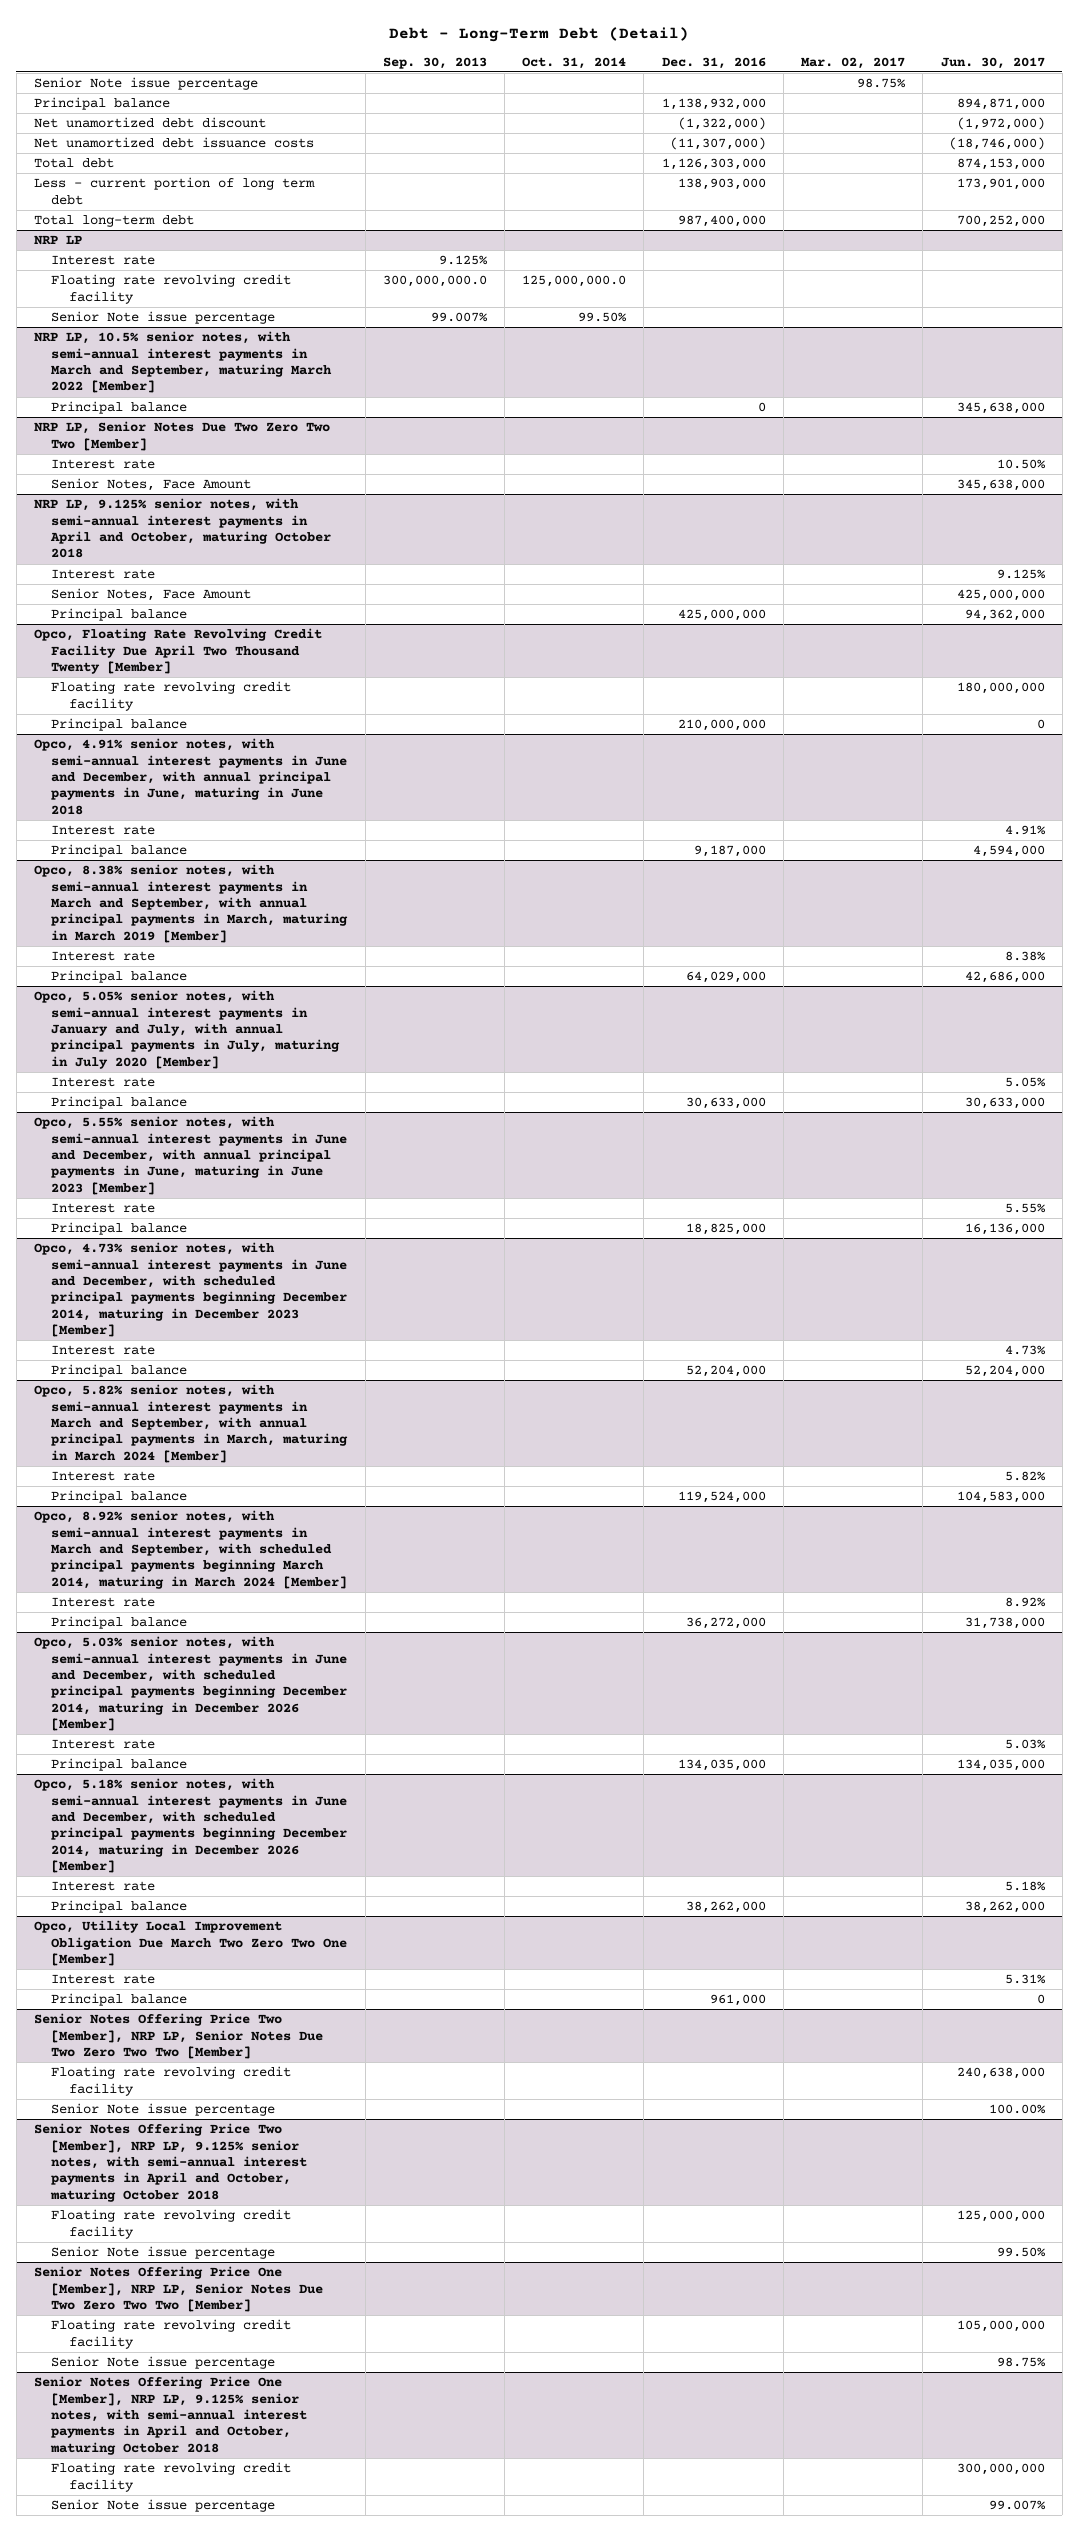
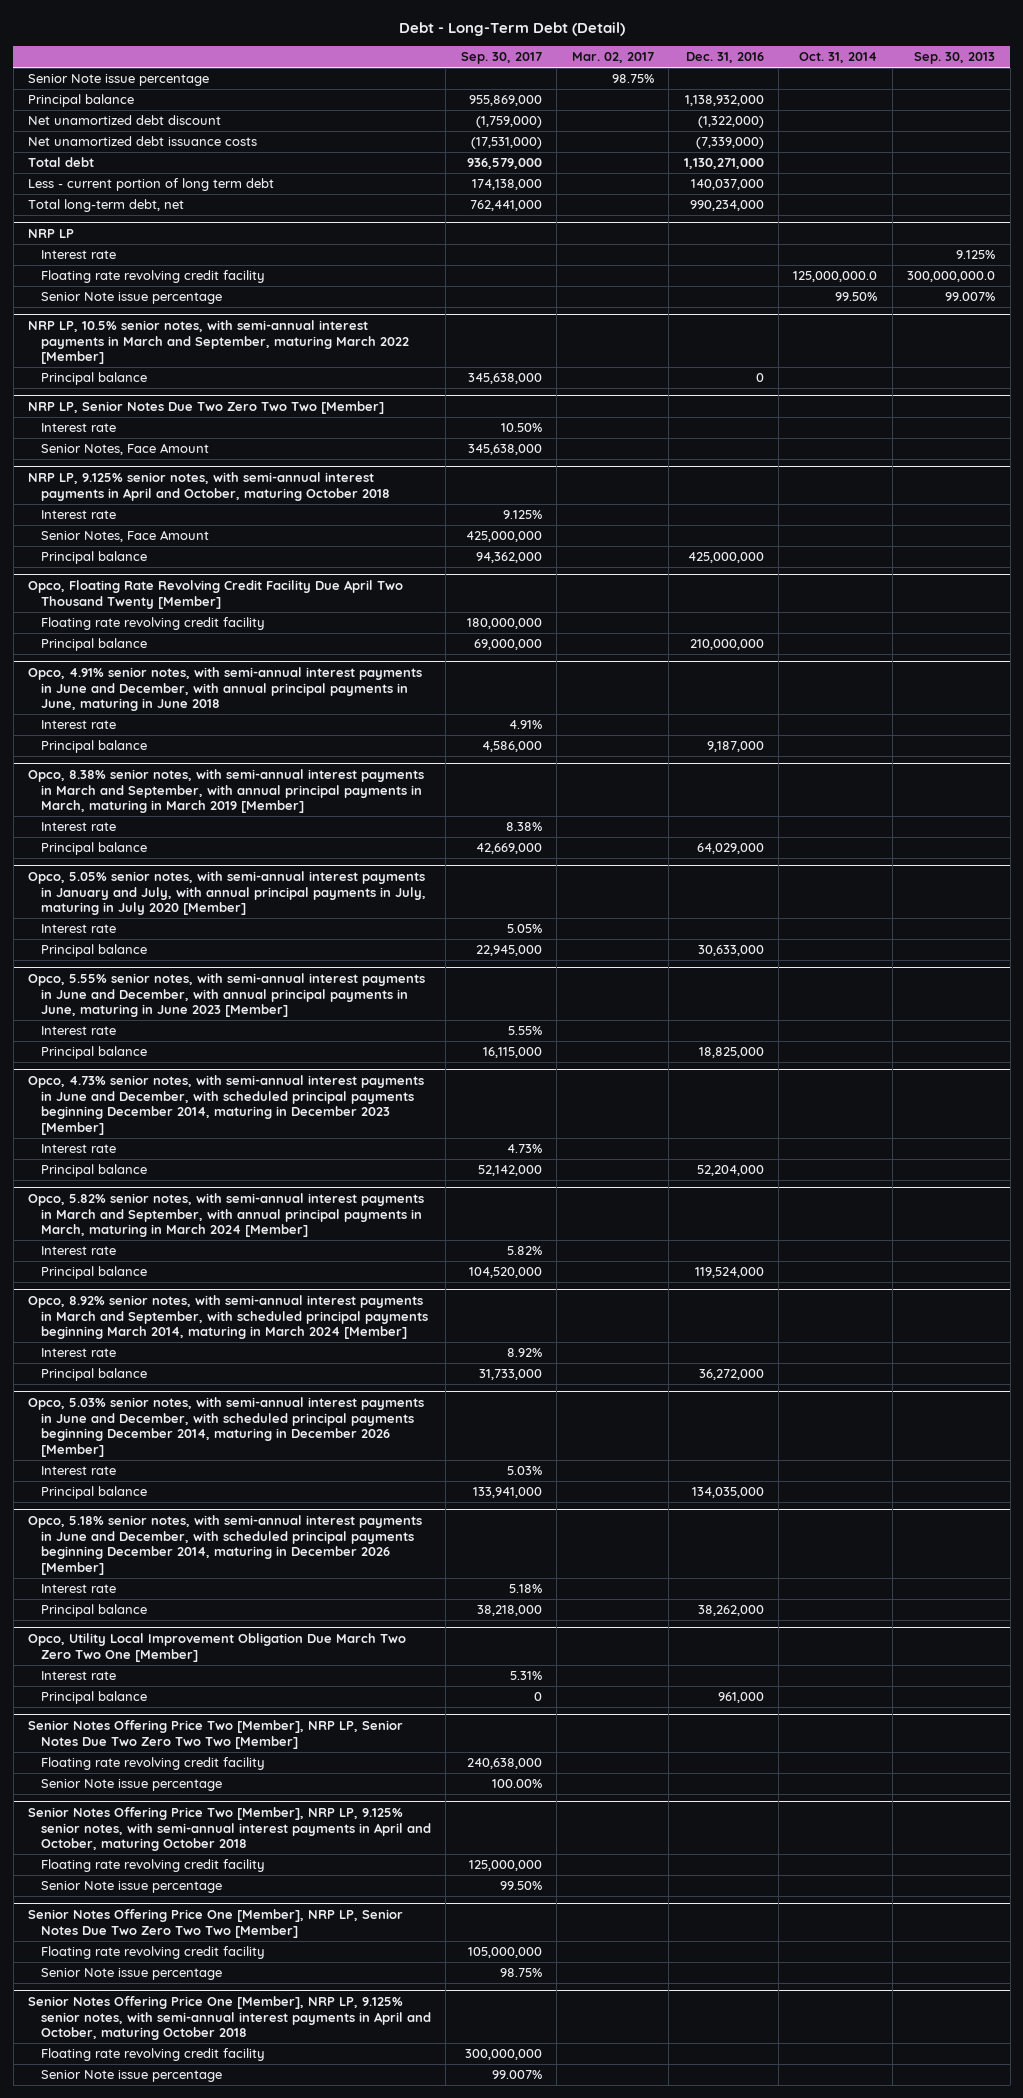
- | Sep. 30, 2013 | Oct. 31, 2014 | Dec. 31, 2016 | Mar. 02, 2017 | Jun. 30, 2017
+ | Sep. 30, 2017 | Mar. 02, 2017 | Dec. 31, 2016 | Oct. 31, 2014 | Sep. 30, 2013
- Net unamortized debt issuance costs | | | (11,307,000) | | (18,746,000)
- Total debt | | | 1,126,303,000 | | 874,153,000
- Less - current portion of long term debt | | | 138,903,000 | | 173,901,000
- Total long-term debt | | | 987,400,000 | | 700,252,000
+ Net unamortized debt issuance costs | (17,531,000) | | (7,339,000) | |
+ Total debt | 936,579,000 | | 1,130,271,000 | |
+ Less - current portion of long term debt | 174,138,000 | | 140,037,000 | |
+ Total long-term debt, net | 762,441,000 | | 990,234,000 | |

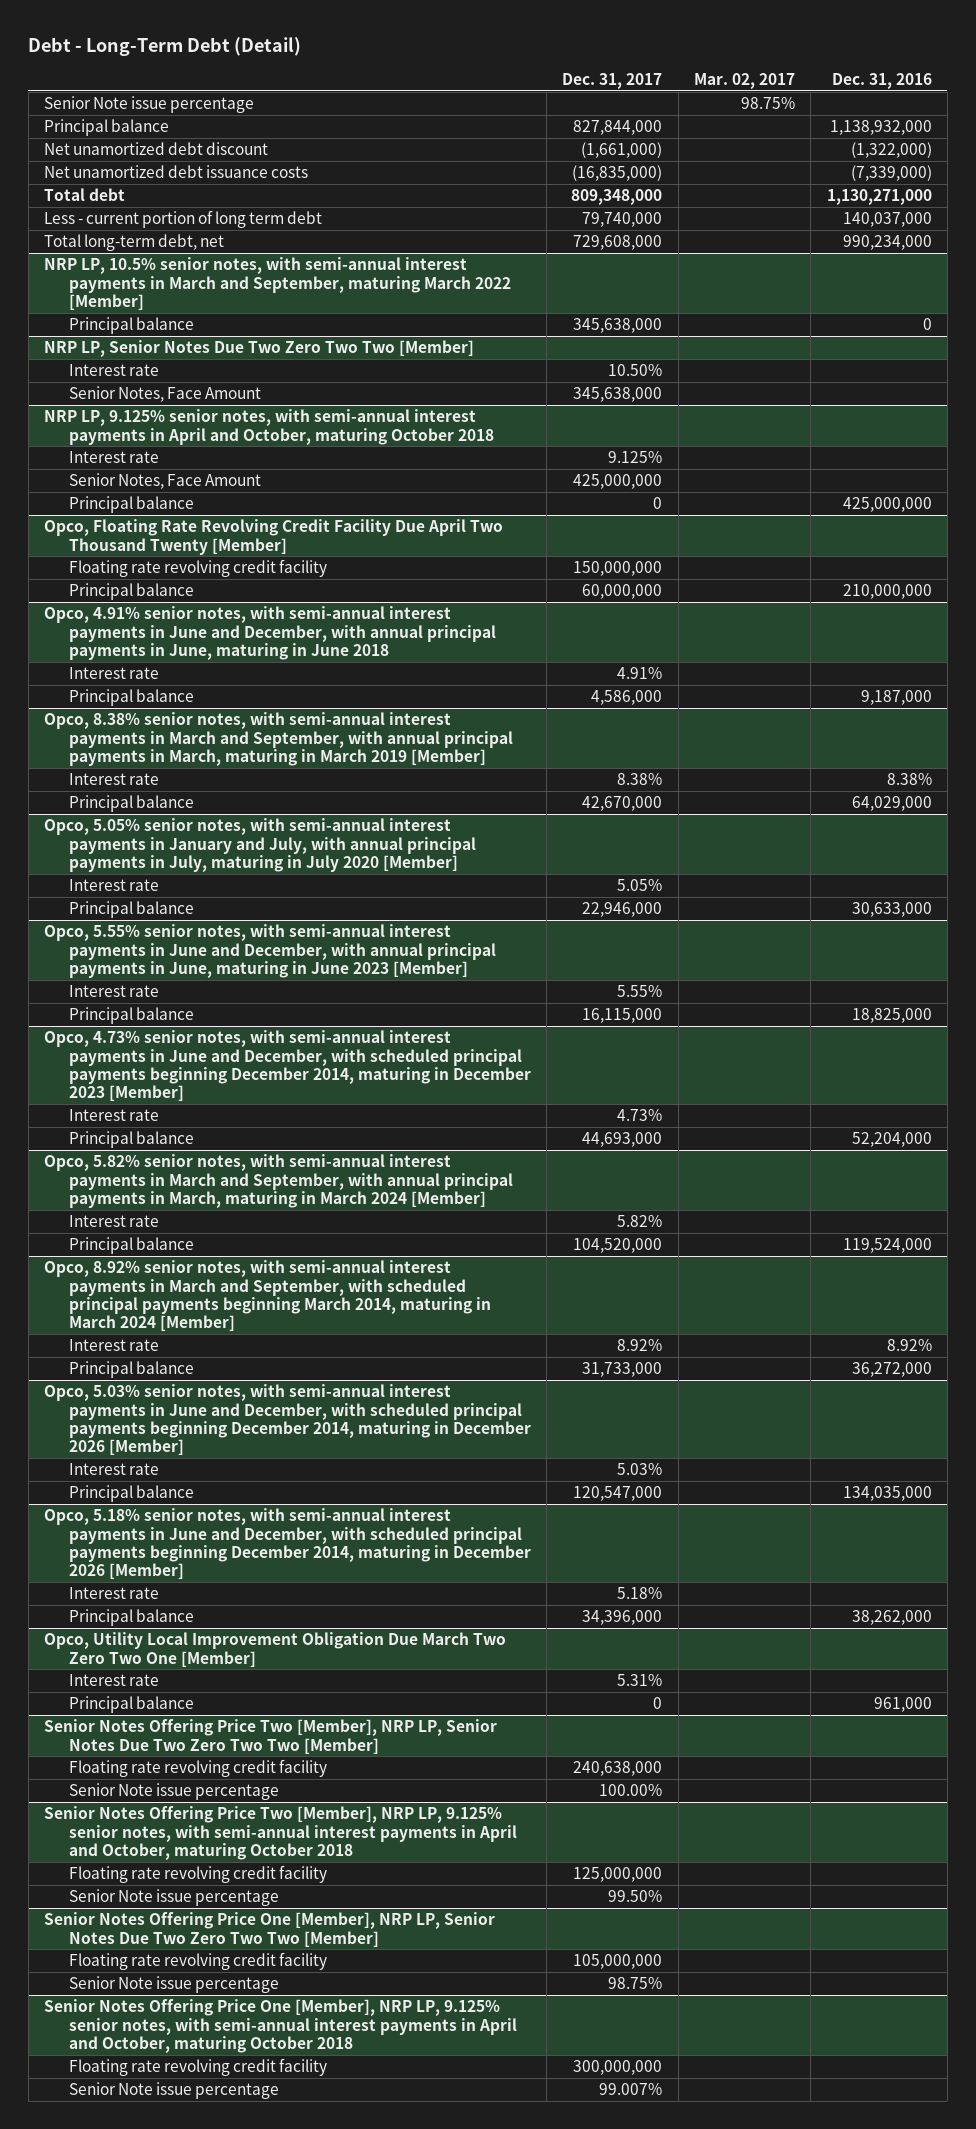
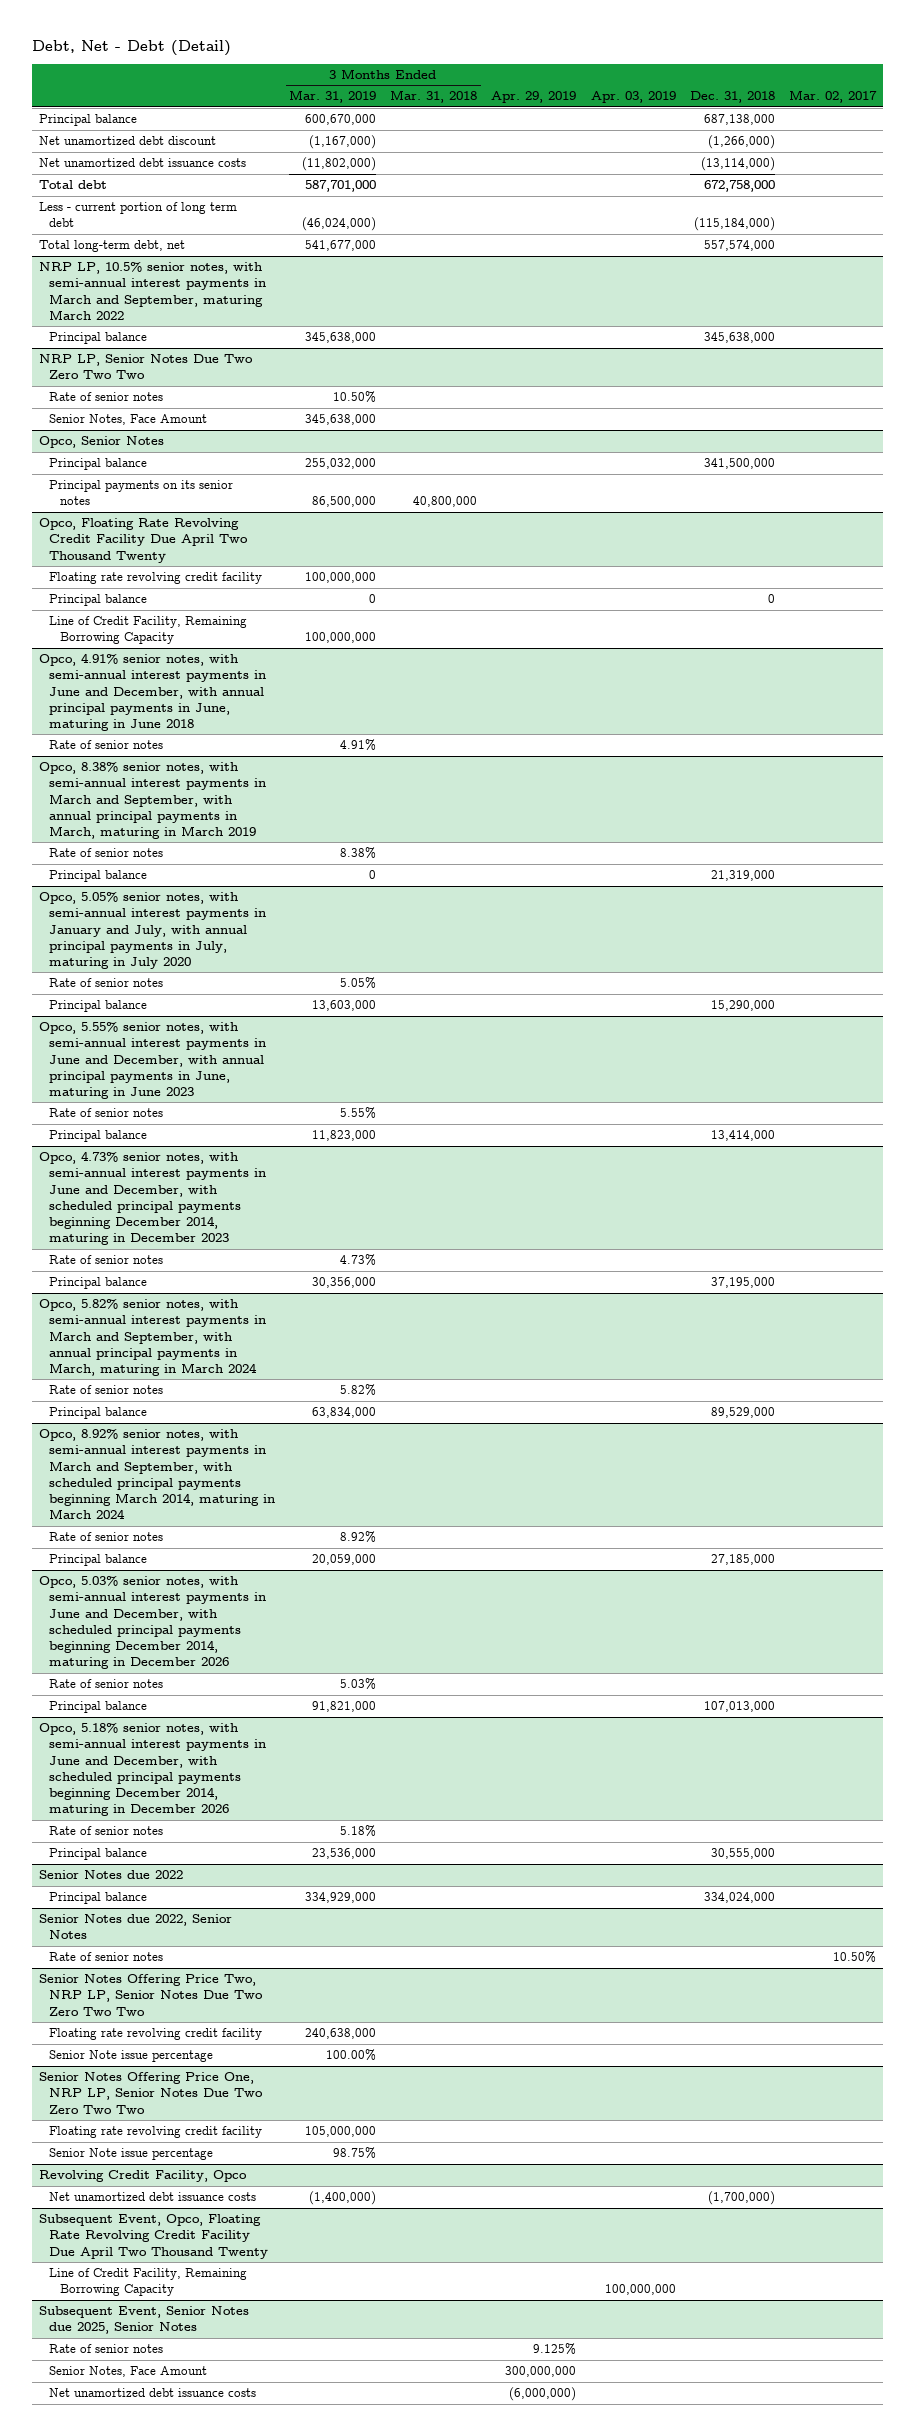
- Debt - Long-Term Debt (Detail)
+ Debt, Net - Debt (Detail)
- | Dec. 31, 2017 | Mar. 02, 2017 | Dec. 31, 2016
+ | 3 Months Ended Mar. 31, 2019 | 3 Months Ended Mar. 31, 2018 | Apr. 29, 2019 | Apr. 03, 2019 | Dec. 31, 2018 | Mar. 02, 2017
- Senior Note issue percentage | | 98.75% |
- NRP LP, 10.5% senior notes, with semi-annual interest payments in March and September, maturing March 2022 [Member]
+ NRP LP, 10.5% senior notes, with semi-annual interest payments in March and September, maturing March 2022
- NRP LP, Senior Notes Due Two Zero Two Two [Member]
- Interest rate | 10.50% | |
+ NRP LP, Senior Notes Due Two Zero Two Two
+ Rate of senior notes | 10.50% | | | | |
- NRP LP, 9.125% senior notes, with semi-annual interest payments in April and October, maturing October 2018
- Interest rate | 9.125% | |
- Senior Notes, Face Amount | 425,000,000 | |
- Principal balance | 0 | | 425,000,000
- Opco, Floating Rate Revolving Credit Facility Due April Two Thousand Twenty [Member]
+ Opco, Senior Notes
+ Principal balance | 255,032,000 | | | | 341,500,000 |
+ Principal payments on its senior notes | 86,500,000 | 40,800,000 | | | |
+ Opco, Floating Rate Revolving Credit Facility Due April Two Thousand Twenty
+ Line of Credit Facility, Remaining Borrowing Capacity | 100,000,000 | | | | |
@ Opco, 4.91% senior notes, with semi-annual interest payments in June and December, with annual principal payments in June, maturing in June 2018
- Interest rate | 4.91% | |
- Principal balance | 4,586,000 | | 9,187,000
- Opco, 8.38% senior notes, with semi-annual interest payments in March and September, with annual principal payments in March, maturing in March 2019 [Member]
- Interest rate | 8.38% | | 8.38%
@ Opco, 4.91% senior notes, with semi-annual interest payments in June and December, with annual principal payments in June, maturing in June 2018
+ Rate of senior notes | 4.91% | | | | |
+ Opco, 8.38% senior notes, with semi-annual interest payments in March and September, with annual principal payments in March, maturing in March 2019
+ Rate of senior notes | 8.38% | | | | |
- Opco, 5.05% senior notes, with semi-annual interest payments in January and July, with annual principal payments in July, maturing in July 2020 [Member]
- Interest rate | 5.05% | |
+ Opco, 5.05% senior notes, with semi-annual interest payments in January and July, with annual principal payments in July, maturing in July 2020
+ Rate of senior notes | 5.05% | | | | |
- Opco, 5.55% senior notes, with semi-annual interest payments in June and December, with annual principal payments in June, maturing in June 2023 [Member]
- Interest rate | 5.55% | |
+ Opco, 5.55% senior notes, with semi-annual interest payments in June and December, with annual principal payments in June, maturing in June 2023
+ Rate of senior notes | 5.55% | | | | |
- Opco, 4.73% senior notes, with semi-annual interest payments in June and December, with scheduled principal payments beginning December 2014, maturing in December 2023 [Member]
- Interest rate | 4.73% | |
+ Opco, 4.73% senior notes, with semi-annual interest payments in June and December, with scheduled principal payments beginning December 2014, maturing in December 2023
+ Rate of senior notes | 4.73% | | | | |
- Opco, 5.82% senior notes, with semi-annual interest payments in March and September, with annual principal payments in March, maturing in March 2024 [Member]
- Interest rate | 5.82% | |
+ Opco, 5.82% senior notes, with semi-annual interest payments in March and September, with annual principal payments in March, maturing in March 2024
+ Rate of senior notes | 5.82% | | | | |
- Opco, 8.92% senior notes, with semi-annual interest payments in March and September, with scheduled principal payments beginning March 2014, maturing in March 2024 [Member]
- Interest rate | 8.92% | | 8.92%
+ Opco, 8.92% senior notes, with semi-annual interest payments in March and September, with scheduled principal payments beginning March 2014, maturing in March 2024
+ Rate of senior notes | 8.92% | | | | |
- Opco, 5.03% senior notes, with semi-annual interest payments in June and December, with scheduled principal payments beginning December 2014, maturing in December 2026 [Member]
- Interest rate | 5.03% | |
+ Opco, 5.03% senior notes, with semi-annual interest payments in June and December, with scheduled principal payments beginning December 2014, maturing in December 2026
+ Rate of senior notes | 5.03% | | | | |
- Opco, 5.18% senior notes, with semi-annual interest payments in June and December, with scheduled principal payments beginning December 2014, maturing in December 2026 [Member]
- Interest rate | 5.18% | |
+ Opco, 5.18% senior notes, with semi-annual interest payments in June and December, with scheduled principal payments beginning December 2014, maturing in December 2026
+ Rate of senior notes | 5.18% | | | | |
- Opco, Utility Local Improvement Obligation Due March Two Zero Two One [Member]
- Interest rate | 5.31% | |
- Principal balance | 0 | | 961,000
- Senior Notes Offering Price Two [Member], NRP LP, Senior Notes Due Two Zero Two Two [Member]
+ Senior Notes due 2022
+ Principal balance | 334,929,000 | | | | 334,024,000 |
+ Senior Notes due 2022, Senior Notes
+ Rate of senior notes | | | | | | 10.50%
+ Senior Notes Offering Price Two, NRP LP, Senior Notes Due Two Zero Two Two
- Senior Notes Offering Price Two [Member], NRP LP, 9.125% senior notes, with semi-annual interest payments in April and October, maturing October 2018
- Floating rate revolving credit facility | 125,000,000 | |
- Senior Note issue percentage | 99.50% | |
- Senior Notes Offering Price One [Member], NRP LP, Senior Notes Due Two Zero Two Two [Member]
+ Senior Notes Offering Price One, NRP LP, Senior Notes Due Two Zero Two Two
- Senior Notes Offering Price One [Member], NRP LP, 9.125% senior notes, with semi-annual interest payments in April and October, maturing October 2018
- Floating rate revolving credit facility | 300,000,000 | |
- Senior Note issue percentage | 99.007% | |
+ Revolving Credit Facility, Opco
+ Net unamortized debt issuance costs | (1,400,000) | | | | (1,700,000) |
+ Subsequent Event, Opco, Floating Rate Revolving Credit Facility Due April Two Thousand Twenty
+ Line of Credit Facility, Remaining Borrowing Capacity | | | | 100,000,000 | |
+ Subsequent Event, Senior Notes due 2025, Senior Notes
+ Rate of senior notes | | | 9.125% | | |
+ Senior Notes, Face Amount | | | 300,000,000 | | |
+ Net unamortized debt issuance costs | | | (6,000,000) | | |

